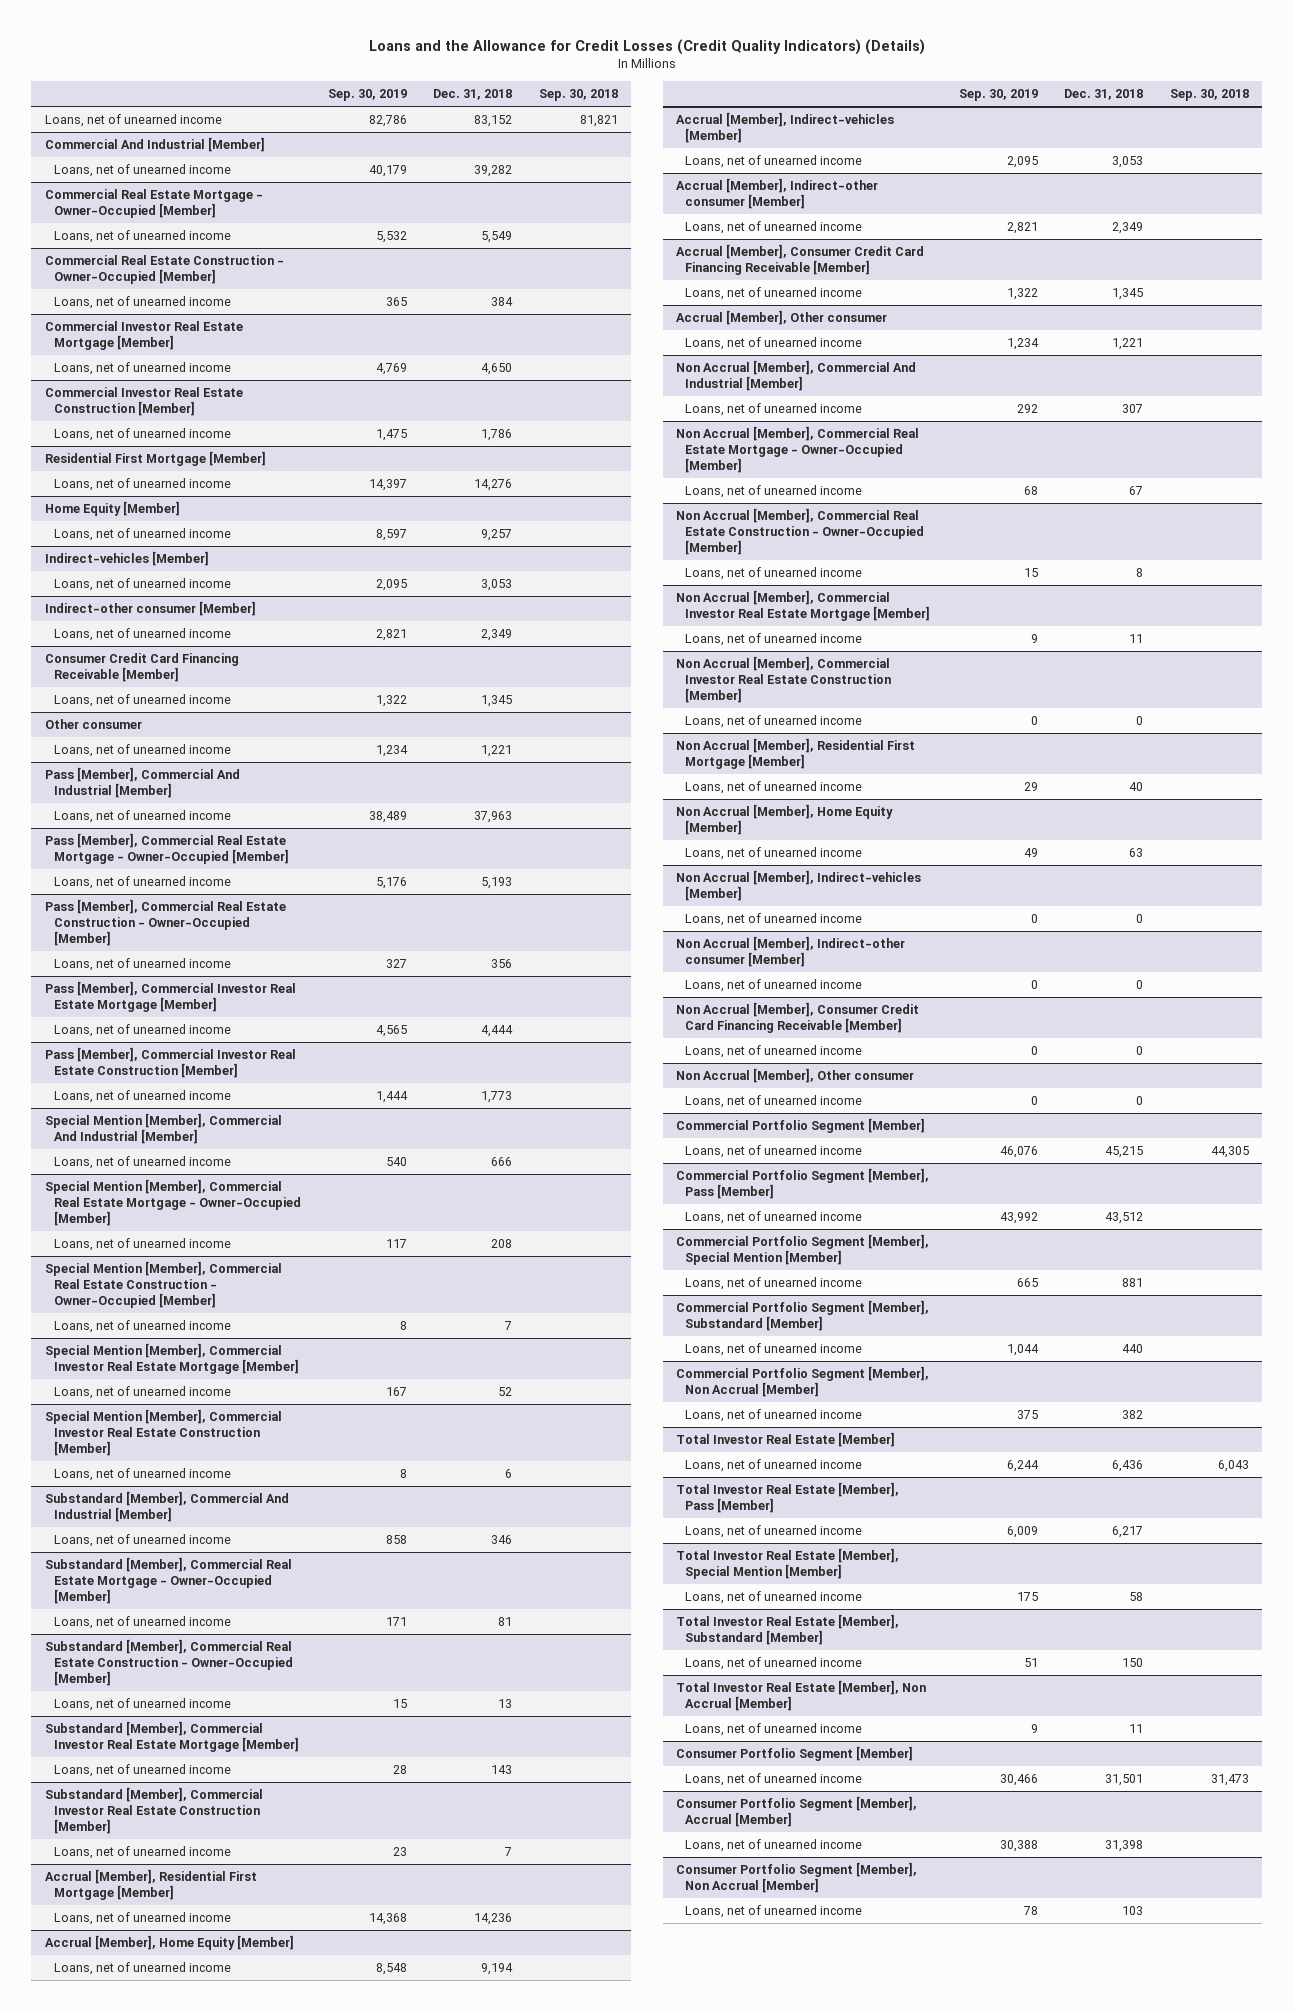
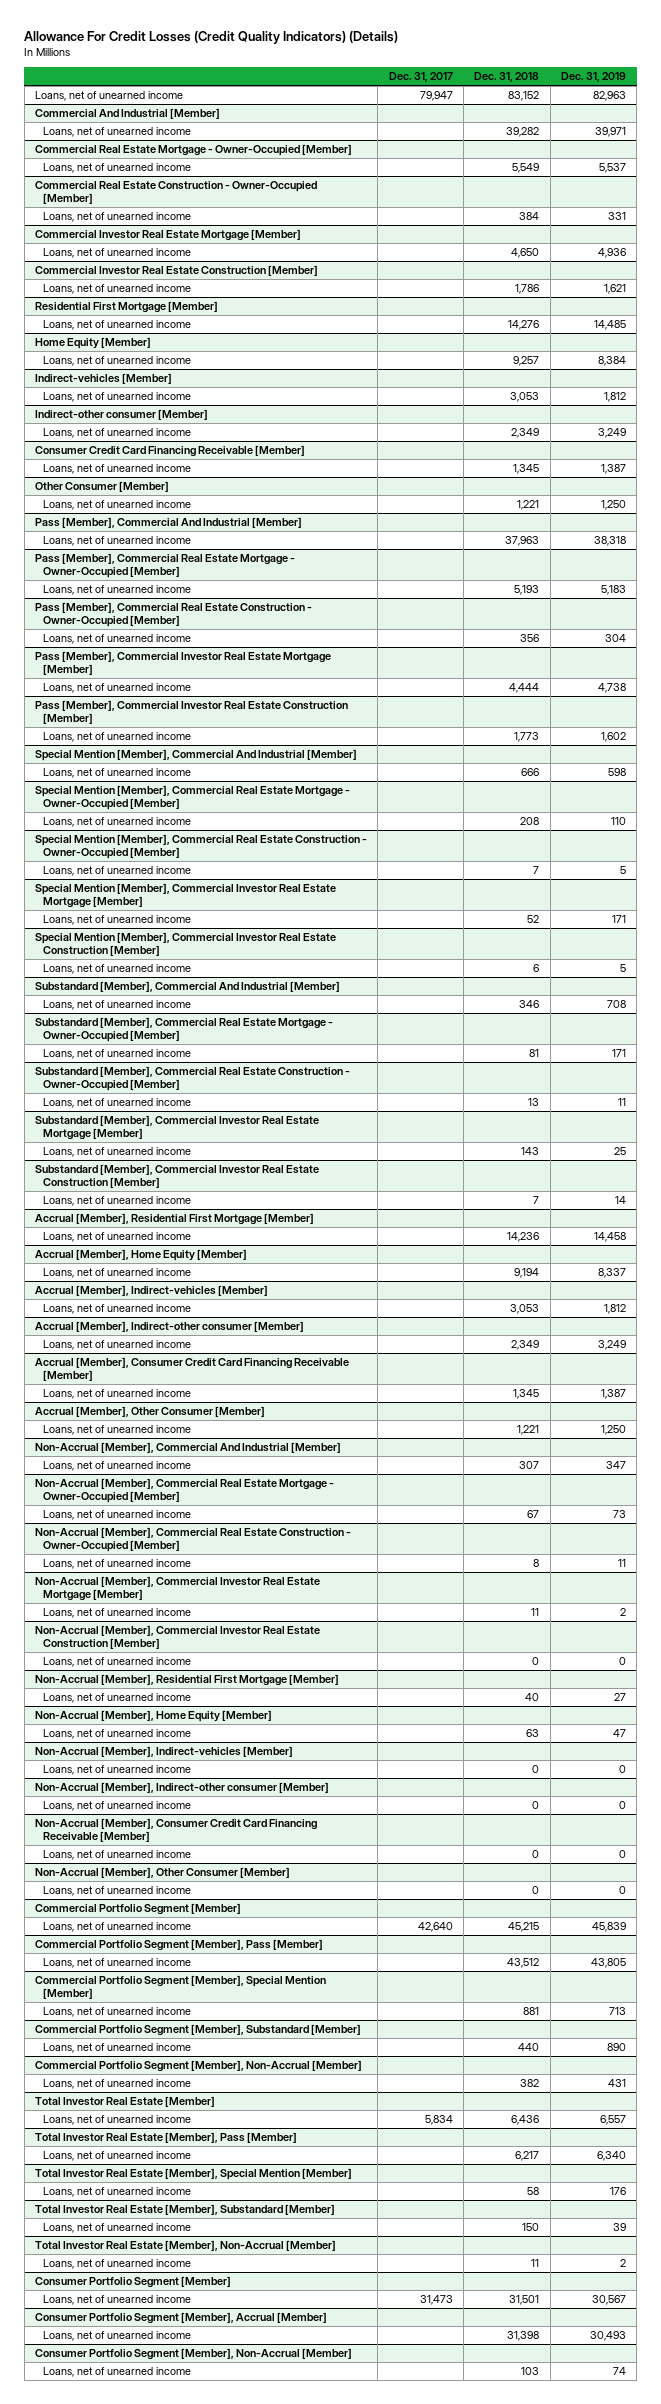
- Loans and the Allowance for Credit Losses (Credit Quality Indicators) (Details)
+ Allowance For Credit Losses (Credit Quality Indicators) (Details)
- | Sep. 30, 2019 | Dec. 31, 2018 | Sep. 30, 2018
+ | Dec. 31, 2017 | Dec. 31, 2018 | Dec. 31, 2019
- Other consumer
+ Other Consumer [Member]
- Accrual [Member], Other consumer
+ Accrual [Member], Other Consumer [Member]
- Non Accrual [Member], Commercial And Industrial [Member]
+ Non-Accrual [Member], Commercial And Industrial [Member]
- Non Accrual [Member], Commercial Real Estate Mortgage - Owner-Occupied [Member]
+ Non-Accrual [Member], Commercial Real Estate Mortgage - Owner-Occupied [Member]
- Non Accrual [Member], Commercial Real Estate Construction - Owner-Occupied [Member]
+ Non-Accrual [Member], Commercial Real Estate Construction - Owner-Occupied [Member]
- Non Accrual [Member], Commercial Investor Real Estate Mortgage [Member]
+ Non-Accrual [Member], Commercial Investor Real Estate Mortgage [Member]
- Non Accrual [Member], Commercial Investor Real Estate Construction [Member]
+ Non-Accrual [Member], Commercial Investor Real Estate Construction [Member]
- Non Accrual [Member], Residential First Mortgage [Member]
+ Non-Accrual [Member], Residential First Mortgage [Member]
- Non Accrual [Member], Home Equity [Member]
+ Non-Accrual [Member], Home Equity [Member]
- Non Accrual [Member], Indirect-vehicles [Member]
+ Non-Accrual [Member], Indirect-vehicles [Member]
- Non Accrual [Member], Indirect-other consumer [Member]
+ Non-Accrual [Member], Indirect-other consumer [Member]
- Non Accrual [Member], Consumer Credit Card Financing Receivable [Member]
+ Non-Accrual [Member], Consumer Credit Card Financing Receivable [Member]
- Non Accrual [Member], Other consumer
+ Non-Accrual [Member], Other Consumer [Member]
- Commercial Portfolio Segment [Member], Non Accrual [Member]
+ Commercial Portfolio Segment [Member], Non-Accrual [Member]
- Total Investor Real Estate [Member], Non Accrual [Member]
+ Total Investor Real Estate [Member], Non-Accrual [Member]
- Consumer Portfolio Segment [Member], Non Accrual [Member]
+ Consumer Portfolio Segment [Member], Non-Accrual [Member]

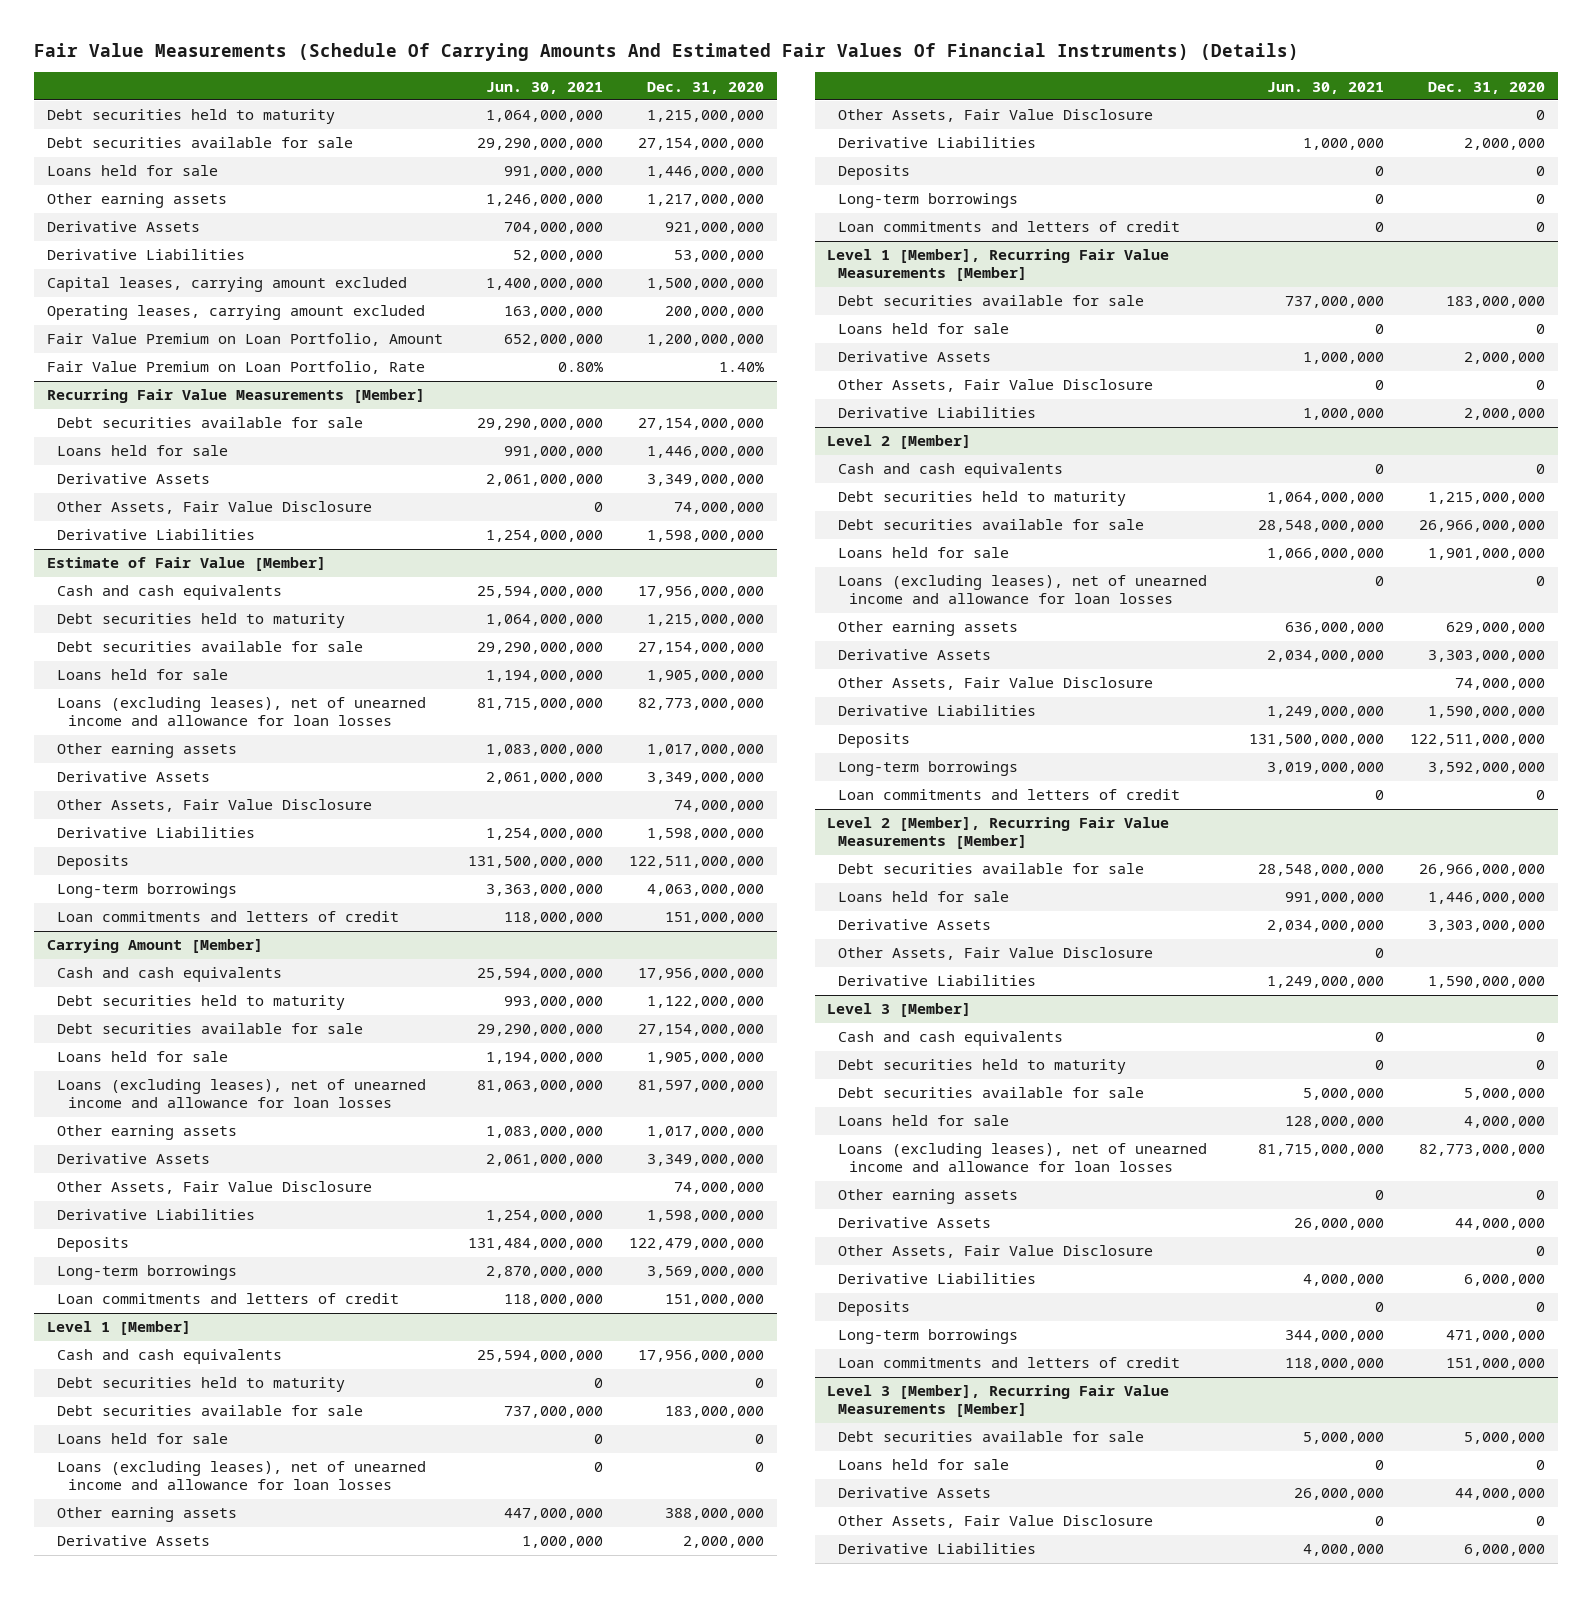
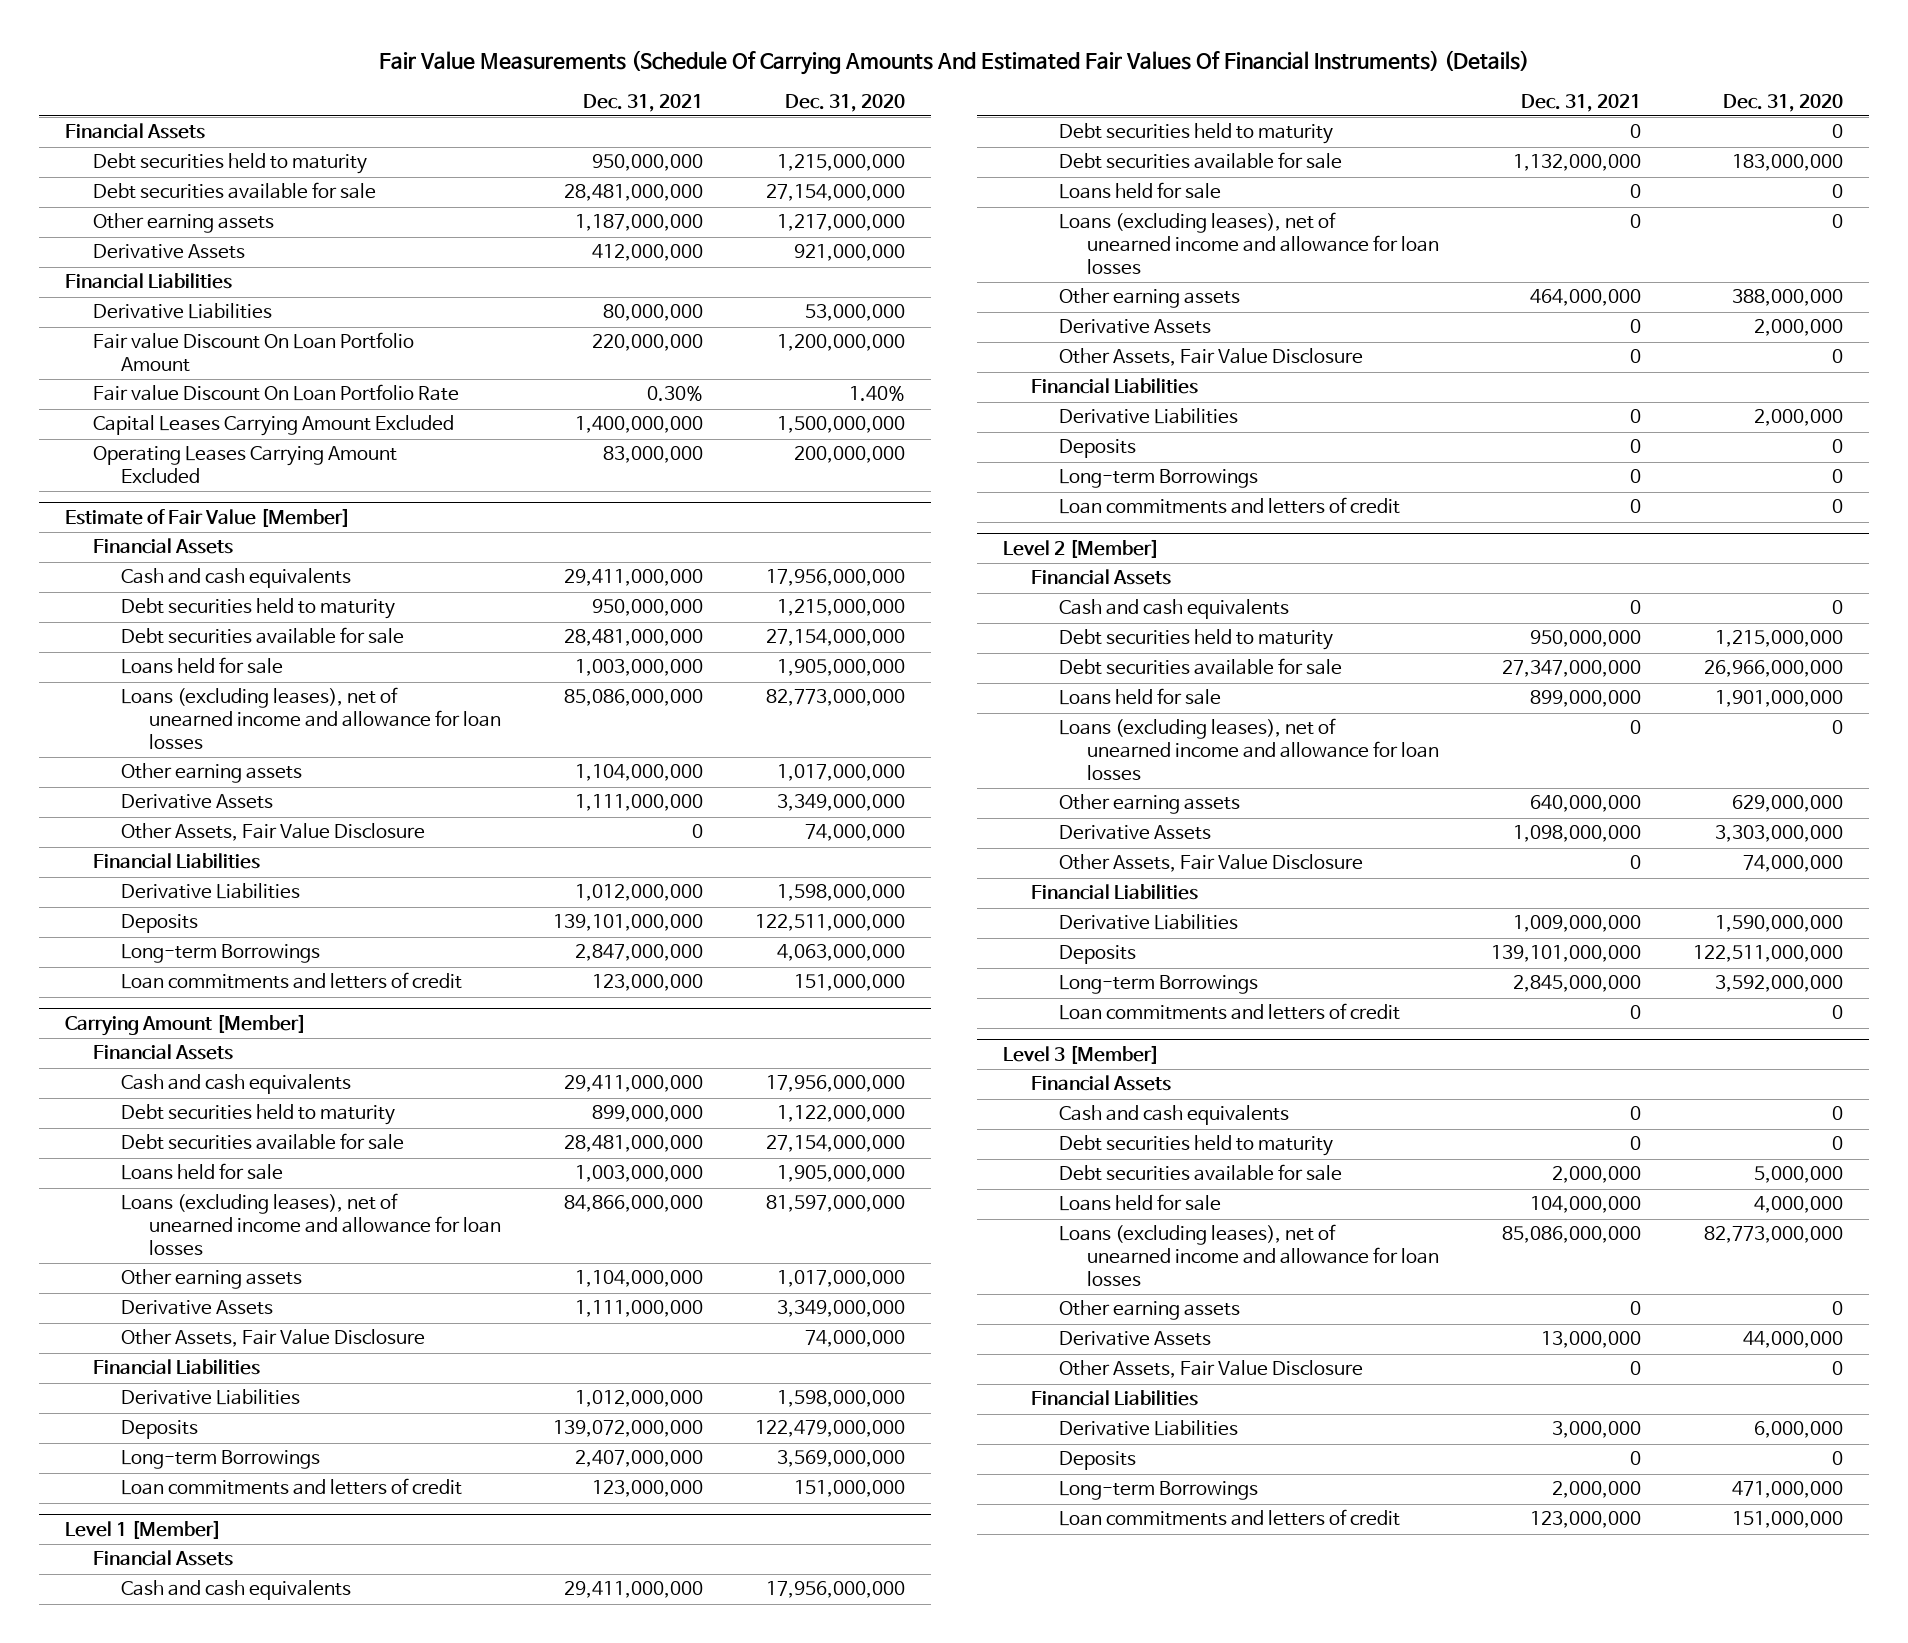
- | Jun. 30, 2021 | Dec. 31, 2020
+ | Dec. 31, 2021 | Dec. 31, 2020
+ Financial Assets
- Loans held for sale | 991,000,000 | 1,446,000,000
+ Financial Liabilities
- Capital leases, carrying amount excluded | 1,400,000,000 | 1,500,000,000
- Operating leases, carrying amount excluded | 163,000,000 | 200,000,000
- Fair Value Premium on Loan Portfolio, Amount | 652,000,000 | 1,200,000,000
- Fair Value Premium on Loan Portfolio, Rate | 0.80% | 1.40%
- Recurring Fair Value Measurements [Member]
- Debt securities available for sale | 29,290,000,000 | 27,154,000,000
- Loans held for sale | 991,000,000 | 1,446,000,000
- Derivative Assets | 2,061,000,000 | 3,349,000,000
- Other Assets, Fair Value Disclosure | 0 | 74,000,000
- Derivative Liabilities | 1,254,000,000 | 1,598,000,000
+ Fair value Discount On Loan Portfolio Amount | 220,000,000 | 1,200,000,000
+ Fair value Discount On Loan Portfolio Rate | 0.30% | 1.40%
+ Capital Leases Carrying Amount Excluded | 1,400,000,000 | 1,500,000,000
+ Operating Leases Carrying Amount Excluded | 83,000,000 | 200,000,000
@ Estimate of Fair Value [Member]
+ Financial Assets
+ Financial Liabilities
- Long-term borrowings | 3,363,000,000 | 4,063,000,000
+ Long-term Borrowings | 2,847,000,000 | 4,063,000,000
@ Carrying Amount [Member]
+ Financial Assets
+ Financial Liabilities
- Long-term borrowings | 2,870,000,000 | 3,569,000,000
+ Long-term Borrowings | 2,407,000,000 | 3,569,000,000
@ Level 1 [Member]
+ Financial Assets
+ Financial Liabilities
- Long-term borrowings | 0 | 0
+ Long-term Borrowings | 0 | 0
- Level 1 [Member], Recurring Fair Value Measurements [Member]
- Debt securities available for sale | 737,000,000 | 183,000,000
- Loans held for sale | 0 | 0
- Derivative Assets | 1,000,000 | 2,000,000
- Other Assets, Fair Value Disclosure | 0 | 0
- Derivative Liabilities | 1,000,000 | 2,000,000
@ Level 2 [Member]
+ Financial Assets
+ Financial Liabilities
- Long-term borrowings | 3,019,000,000 | 3,592,000,000
+ Long-term Borrowings | 2,845,000,000 | 3,592,000,000
- Level 2 [Member], Recurring Fair Value Measurements [Member]
- Debt securities available for sale | 28,548,000,000 | 26,966,000,000
- Loans held for sale | 991,000,000 | 1,446,000,000
- Derivative Assets | 2,034,000,000 | 3,303,000,000
- Other Assets, Fair Value Disclosure | 0 |
- Derivative Liabilities | 1,249,000,000 | 1,590,000,000
@ Level 3 [Member]
+ Financial Assets
+ Financial Liabilities
- Long-term borrowings | 344,000,000 | 471,000,000
+ Long-term Borrowings | 2,000,000 | 471,000,000
- Level 3 [Member], Recurring Fair Value Measurements [Member]
- Debt securities available for sale | 5,000,000 | 5,000,000
- Loans held for sale | 0 | 0
- Derivative Assets | 26,000,000 | 44,000,000
- Other Assets, Fair Value Disclosure | 0 | 0
- Derivative Liabilities | 4,000,000 | 6,000,000

